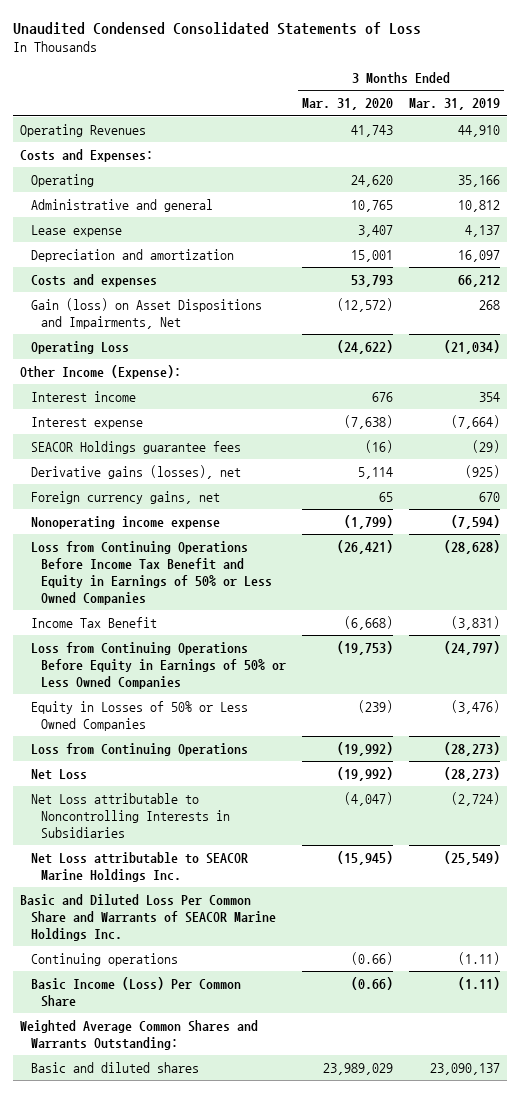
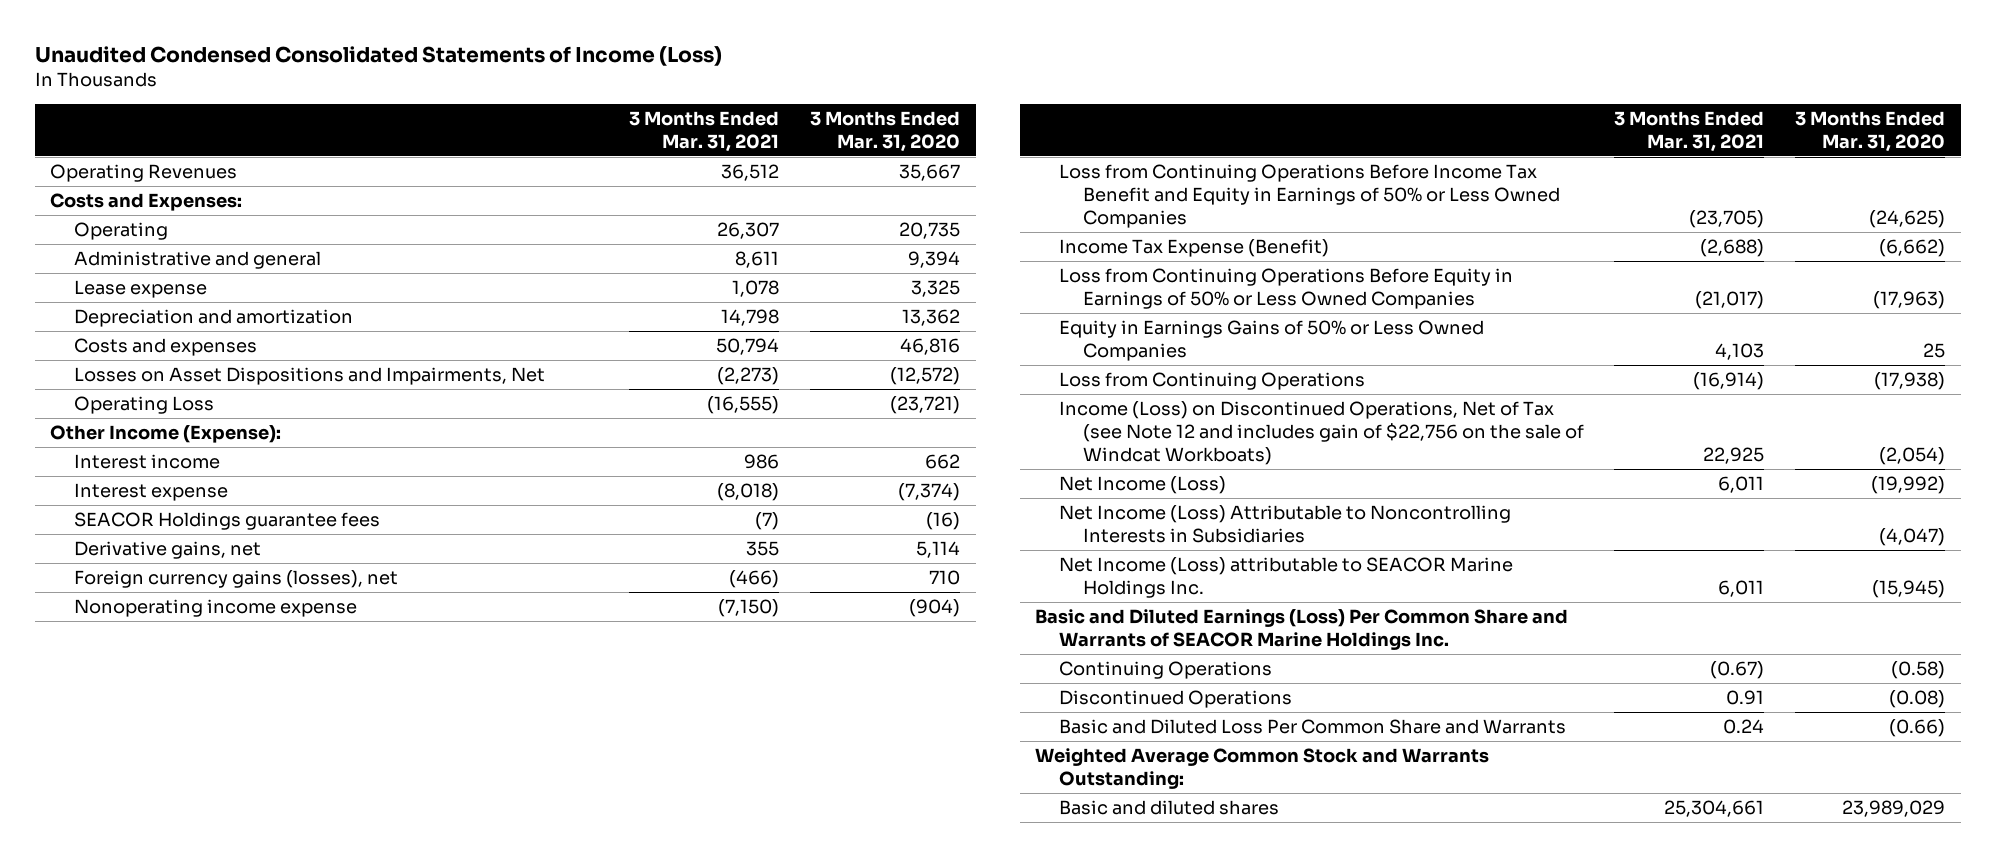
- Unaudited Condensed Consolidated Statements of Loss
+ Unaudited Condensed Consolidated Statements of Income (Loss)
- | 3 Months Ended Mar. 31, 2020 | 3 Months Ended Mar. 31, 2019
+ | 3 Months Ended Mar. 31, 2021 | 3 Months Ended Mar. 31, 2020
- Operating Revenues | 41,743 | 44,910
+ Operating Revenues | 36,512 | 35,667
- Operating | 24,620 | 35,166
- Administrative and general | 10,765 | 10,812
- Lease expense | 3,407 | 4,137
- Depreciation and amortization | 15,001 | 16,097
- Costs and expenses | 53,793 | 66,212
- Gain (loss) on Asset Dispositions and Impairments, Net | (12,572) | 268
- Operating Loss | (24,622) | (21,034)
+ Operating | 26,307 | 20,735
+ Administrative and general | 8,611 | 9,394
+ Lease expense | 1,078 | 3,325
+ Depreciation and amortization | 14,798 | 13,362
+ Costs and expenses | 50,794 | 46,816
+ Losses on Asset Dispositions and Impairments, Net | (2,273) | (12,572)
+ Operating Loss | (16,555) | (23,721)
- Interest income | 676 | 354
- Interest expense | (7,638) | (7,664)
+ Interest income | 986 | 662
+ Interest expense | (8,018) | (7,374)
- Derivative gains (losses), net | 5,114 | (925)
- Foreign currency gains, net | 65 | 670
- Nonoperating income expense | (1,799) | (7,594)
- Loss from Continuing Operations Before Income Tax Benefit and Equity in Earnings of 50% or Less Owned Companies | (26,421) | (28,628)
- Income Tax Benefit | (6,668) | (3,831)
- Loss from Continuing Operations Before Equity in Earnings of 50% or Less Owned Companies | (19,753) | (24,797)
- Equity in Losses of 50% or Less Owned Companies | (239) | (3,476)
- Loss from Continuing Operations | (19,992) | (28,273)
- Net Loss | (19,992) | (28,273)
- Net Loss attributable to Noncontrolling Interests in Subsidiaries | (4,047) | (2,724)
- Net Loss attributable to SEACOR Marine Holdings Inc. | (15,945) | (25,549)
- Basic and Diluted Loss Per Common Share and Warrants of SEACOR Marine Holdings Inc.
- Continuing operations | (0.66) | (1.11)
- Basic Income (Loss) Per Common Share | (0.66) | (1.11)
- Weighted Average Common Shares and Warrants Outstanding:
+ Derivative gains, net | 355 | 5,114
+ Foreign currency gains (losses), net | (466) | 710
+ Nonoperating income expense | (7,150) | (904)
+ Loss from Continuing Operations Before Income Tax Benefit and Equity in Earnings of 50% or Less Owned Companies | (23,705) | (24,625)
+ Income Tax Expense (Benefit) | (2,688) | (6,662)
+ Loss from Continuing Operations Before Equity in Earnings of 50% or Less Owned Companies | (21,017) | (17,963)
+ Equity in Earnings Gains of 50% or Less Owned Companies | 4,103 | 25
+ Loss from Continuing Operations | (16,914) | (17,938)
+ Income (Loss) on Discontinued Operations, Net of Tax (see Note 12 and includes gain of $22,756 on the sale of Windcat Workboats) | 22,925 | (2,054)
+ Net Income (Loss) | 6,011 | (19,992)
+ Net Income (Loss) Attributable to Noncontrolling Interests in Subsidiaries | | (4,047)
+ Net Income (Loss) attributable to SEACOR Marine Holdings Inc. | 6,011 | (15,945)
+ Basic and Diluted Earnings (Loss) Per Common Share and Warrants of SEACOR Marine Holdings Inc.
+ Continuing Operations | (0.67) | (0.58)
+ Discontinued Operations | 0.91 | (0.08)
+ Basic and Diluted Loss Per Common Share and Warrants | 0.24 | (0.66)
+ Weighted Average Common Stock and Warrants Outstanding:

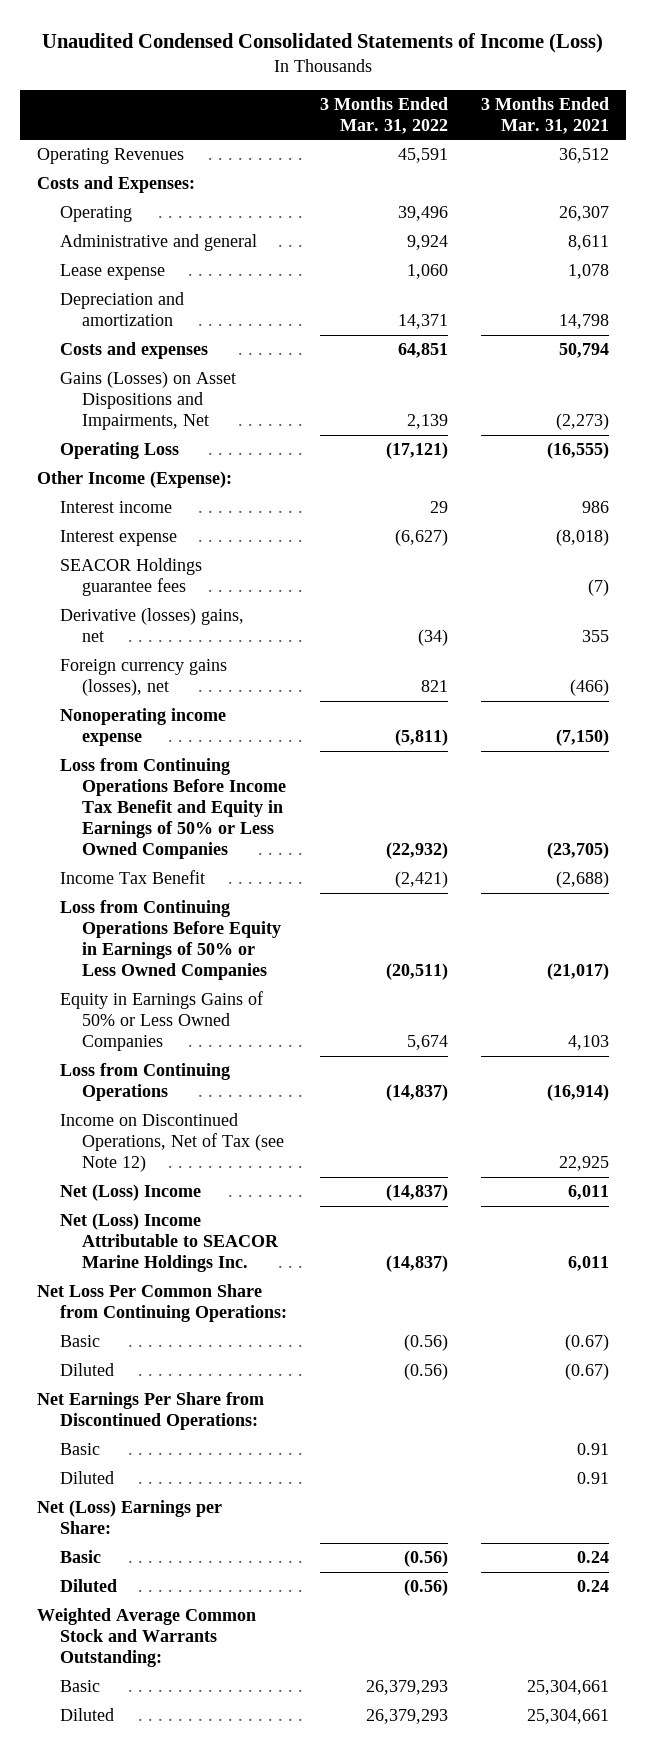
- | 3 Months Ended Mar. 31, 2021 | 3 Months Ended Mar. 31, 2020
+ | 3 Months Ended Mar. 31, 2022 | 3 Months Ended Mar. 31, 2021
- Losses on Asset Dispositions and Impairments, Net | (2,273) | (12,572)
+ Gains (Losses) on Asset Dispositions and Impairments, Net | 2,139 | (2,273)
- Derivative gains, net | 355 | 5,114
+ Derivative (losses) gains, net | (34) | 355
- Income Tax Expense (Benefit) | (2,688) | (6,662)
+ Income Tax Benefit | (2,421) | (2,688)
- Income (Loss) on Discontinued Operations, Net of Tax (see Note 12 and includes gain of $22,756 on the sale of Windcat Workboats) | 22,925 | (2,054)
- Net Income (Loss) | 6,011 | (19,992)
- Net Income (Loss) Attributable to Noncontrolling Interests in Subsidiaries | | (4,047)
- Net Income (Loss) attributable to SEACOR Marine Holdings Inc. | 6,011 | (15,945)
- Basic and Diluted Earnings (Loss) Per Common Share and Warrants of SEACOR Marine Holdings Inc.
- Continuing Operations | (0.67) | (0.58)
- Discontinued Operations | 0.91 | (0.08)
- Basic and Diluted Loss Per Common Share and Warrants | 0.24 | (0.66)
+ Income on Discontinued Operations, Net of Tax (see Note 12) | | 22,925
+ Net (Loss) Income | (14,837) | 6,011
+ Net (Loss) Income Attributable to SEACOR Marine Holdings Inc. | (14,837) | 6,011
+ Net Loss Per Common Share from Continuing Operations:
+ Basic | (0.56) | (0.67)
+ Diluted | (0.56) | (0.67)
+ Net Earnings Per Share from Discontinued Operations:
+ Basic | | 0.91
+ Diluted | | 0.91
+ Net (Loss) Earnings per Share:
+ Basic | (0.56) | 0.24
+ Diluted | (0.56) | 0.24
- Basic and diluted shares | 25,304,661 | 23,989,029
+ Basic | 26,379,293 | 25,304,661
+ Diluted | 26,379,293 | 25,304,661

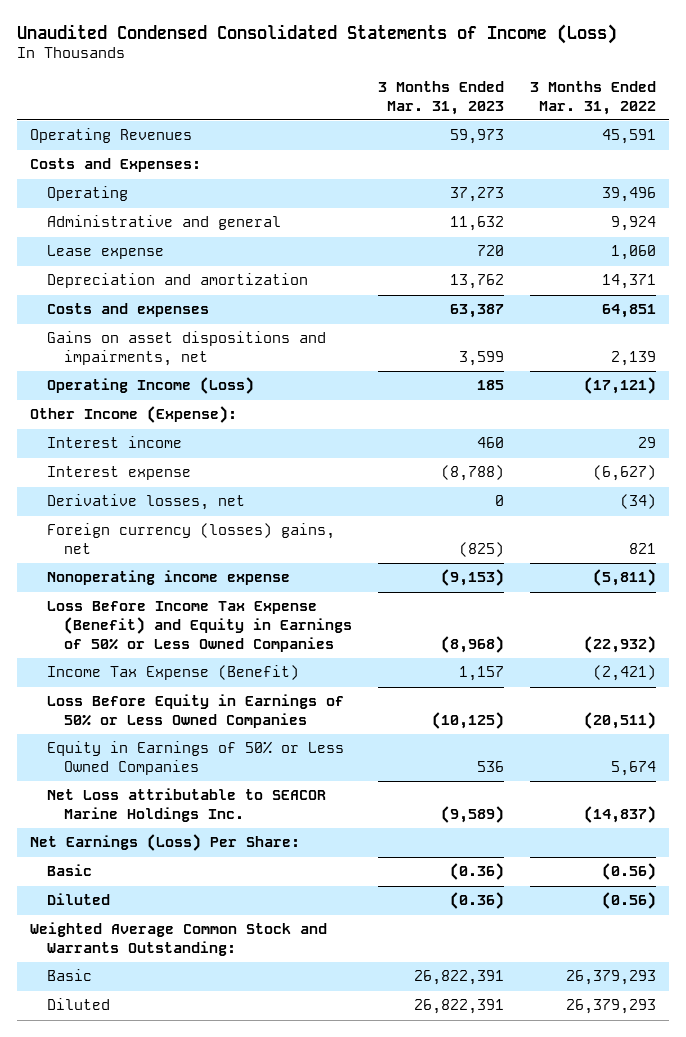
- | 3 Months Ended Mar. 31, 2022 | 3 Months Ended Mar. 31, 2021
+ | 3 Months Ended Mar. 31, 2023 | 3 Months Ended Mar. 31, 2022
- Gains (Losses) on Asset Dispositions and Impairments, Net | 2,139 | (2,273)
- Operating Loss | (17,121) | (16,555)
+ Gains on asset dispositions and impairments, net | 3,599 | 2,139
+ Operating Income (Loss) | 185 | (17,121)
- SEACOR Holdings guarantee fees | | (7)
- Derivative (losses) gains, net | (34) | 355
- Foreign currency gains (losses), net | 821 | (466)
+ Derivative losses, net | 0 | (34)
+ Foreign currency (losses) gains, net | (825) | 821
- Loss from Continuing Operations Before Income Tax Benefit and Equity in Earnings of 50% or Less Owned Companies | (22,932) | (23,705)
- Income Tax Benefit | (2,421) | (2,688)
- Loss from Continuing Operations Before Equity in Earnings of 50% or Less Owned Companies | (20,511) | (21,017)
- Equity in Earnings Gains of 50% or Less Owned Companies | 5,674 | 4,103
- Loss from Continuing Operations | (14,837) | (16,914)
- Income on Discontinued Operations, Net of Tax (see Note 12) | | 22,925
- Net (Loss) Income | (14,837) | 6,011
- Net (Loss) Income Attributable to SEACOR Marine Holdings Inc. | (14,837) | 6,011
- Net Loss Per Common Share from Continuing Operations:
- Basic | (0.56) | (0.67)
- Diluted | (0.56) | (0.67)
- Net Earnings Per Share from Discontinued Operations:
- Basic | | 0.91
- Diluted | | 0.91
- Net (Loss) Earnings per Share:
+ Loss Before Income Tax Expense (Benefit) and Equity in Earnings of 50% or Less Owned Companies | (8,968) | (22,932)
+ Income Tax Expense (Benefit) | 1,157 | (2,421)
+ Loss Before Equity in Earnings of 50% or Less Owned Companies | (10,125) | (20,511)
+ Equity in Earnings of 50% or Less Owned Companies | 536 | 5,674
+ Net Loss attributable to SEACOR Marine Holdings Inc. | (9,589) | (14,837)
+ Net Earnings (Loss) Per Share:

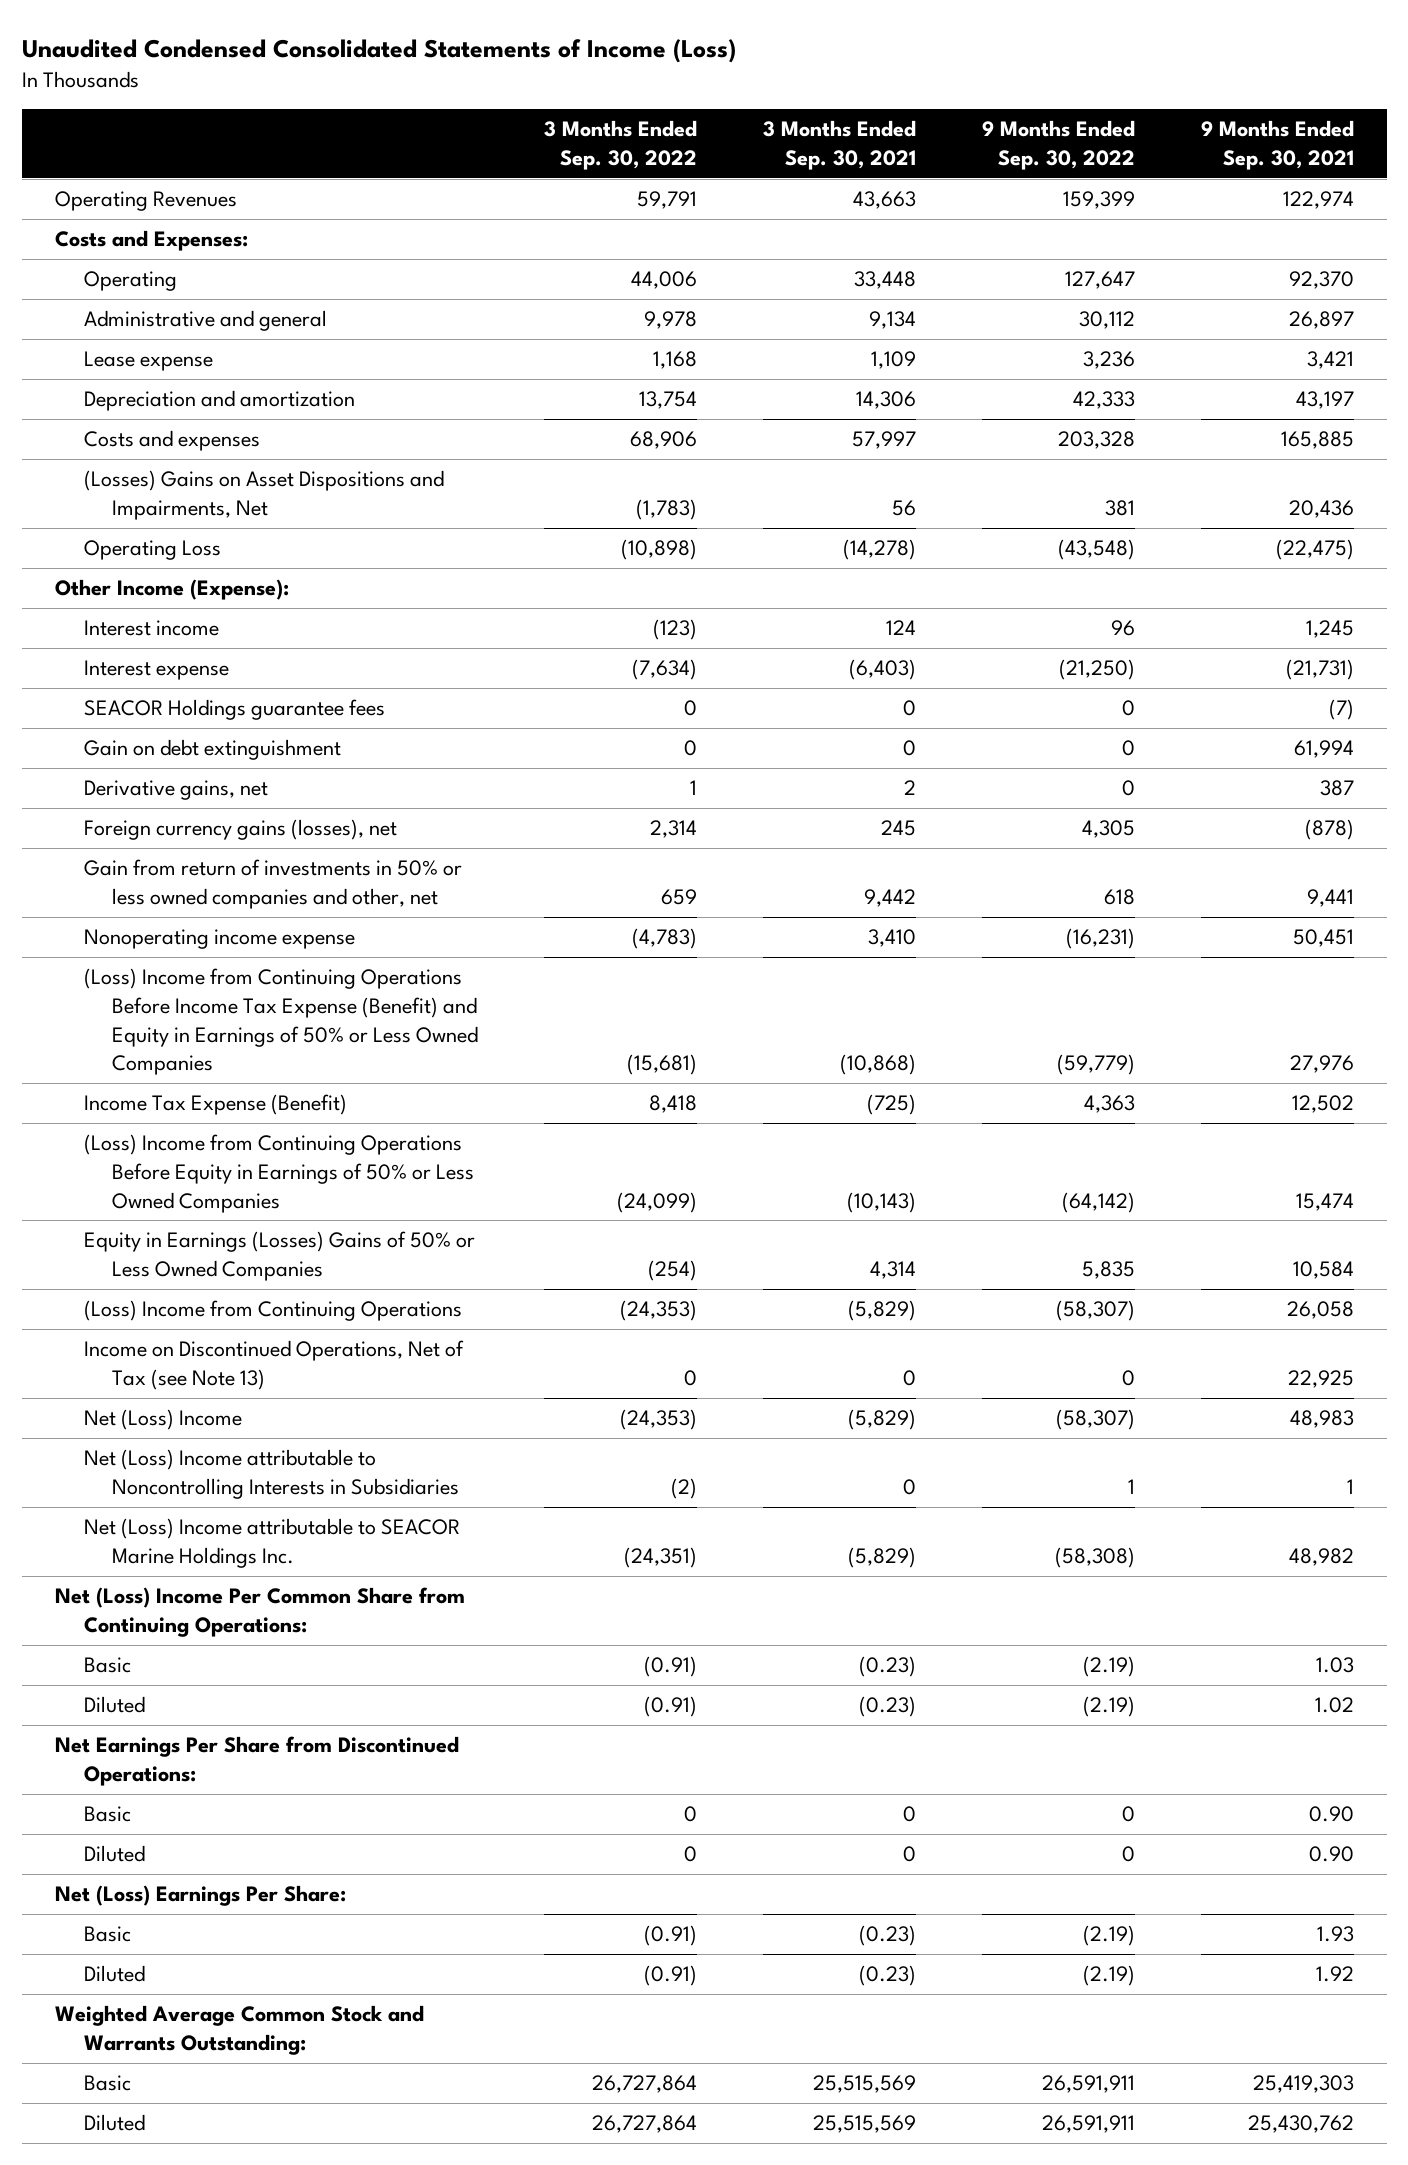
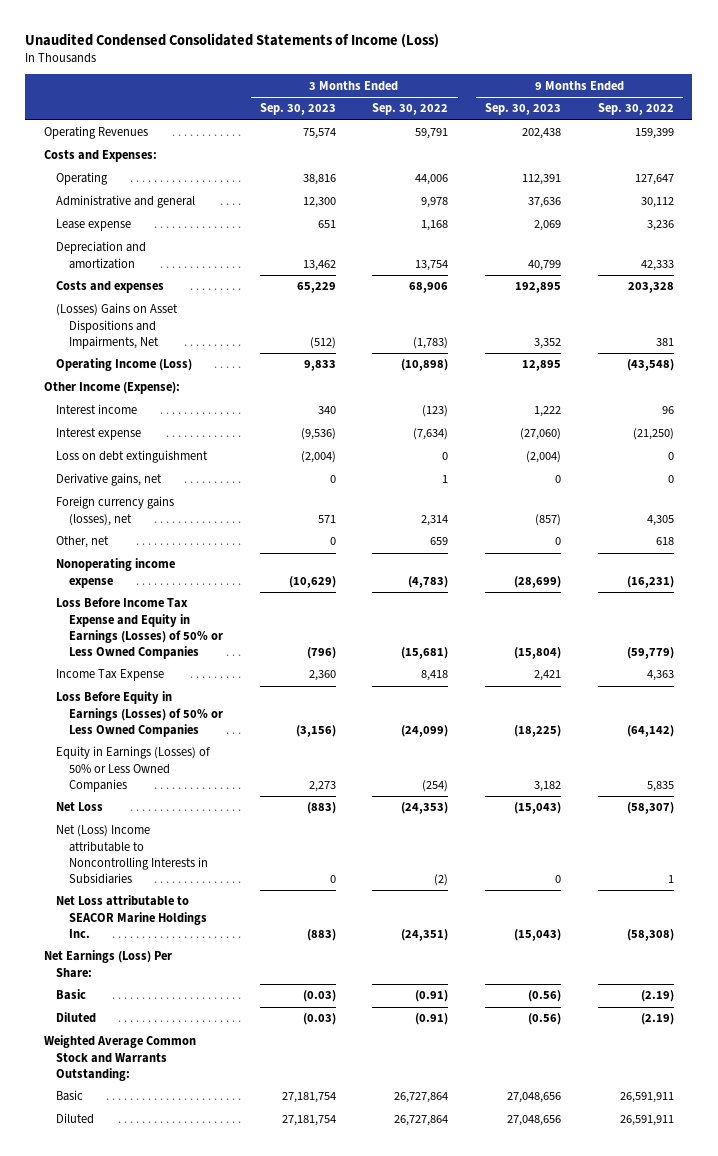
- | 3 Months Ended Sep. 30, 2022 | 3 Months Ended Sep. 30, 2021 | 9 Months Ended Sep. 30, 2022 | 9 Months Ended Sep. 30, 2021
+ | 3 Months Ended Sep. 30, 2023 | 3 Months Ended Sep. 30, 2022 | 9 Months Ended Sep. 30, 2023 | 9 Months Ended Sep. 30, 2022
- Operating Loss | (10,898) | (14,278) | (43,548) | (22,475)
+ Operating Income (Loss) | 9,833 | (10,898) | 12,895 | (43,548)
- SEACOR Holdings guarantee fees | 0 | 0 | 0 | (7)
- Gain on debt extinguishment | 0 | 0 | 0 | 61,994
+ Loss on debt extinguishment | (2,004) | 0 | (2,004) | 0
- Gain from return of investments in 50% or less owned companies and other, net | 659 | 9,442 | 618 | 9,441
+ Other, net | 0 | 659 | 0 | 618
- (Loss) Income from Continuing Operations Before Income Tax Expense (Benefit) and Equity in Earnings of 50% or Less Owned Companies | (15,681) | (10,868) | (59,779) | 27,976
- Income Tax Expense (Benefit) | 8,418 | (725) | 4,363 | 12,502
- (Loss) Income from Continuing Operations Before Equity in Earnings of 50% or Less Owned Companies | (24,099) | (10,143) | (64,142) | 15,474
- Equity in Earnings (Losses) Gains of 50% or Less Owned Companies | (254) | 4,314 | 5,835 | 10,584
- (Loss) Income from Continuing Operations | (24,353) | (5,829) | (58,307) | 26,058
- Income on Discontinued Operations, Net of Tax (see Note 13) | 0 | 0 | 0 | 22,925
- Net (Loss) Income | (24,353) | (5,829) | (58,307) | 48,983
+ Loss Before Income Tax Expense and Equity in Earnings (Losses) of 50% or Less Owned Companies | (796) | (15,681) | (15,804) | (59,779)
+ Income Tax Expense | 2,360 | 8,418 | 2,421 | 4,363
+ Loss Before Equity in Earnings (Losses) of 50% or Less Owned Companies | (3,156) | (24,099) | (18,225) | (64,142)
+ Equity in Earnings (Losses) of 50% or Less Owned Companies | 2,273 | (254) | 3,182 | 5,835
+ Net Loss | (883) | (24,353) | (15,043) | (58,307)
- Net (Loss) Income attributable to SEACOR Marine Holdings Inc. | (24,351) | (5,829) | (58,308) | 48,982
- Net (Loss) Income Per Common Share from Continuing Operations:
- Basic | (0.91) | (0.23) | (2.19) | 1.03
- Diluted | (0.91) | (0.23) | (2.19) | 1.02
- Net Earnings Per Share from Discontinued Operations:
- Basic | 0 | 0 | 0 | 0.90
- Diluted | 0 | 0 | 0 | 0.90
- Net (Loss) Earnings Per Share:
+ Net Loss attributable to SEACOR Marine Holdings Inc. | (883) | (24,351) | (15,043) | (58,308)
+ Net Earnings (Loss) Per Share:

